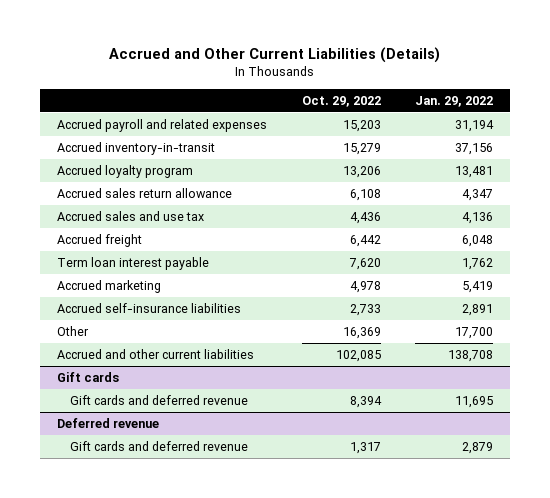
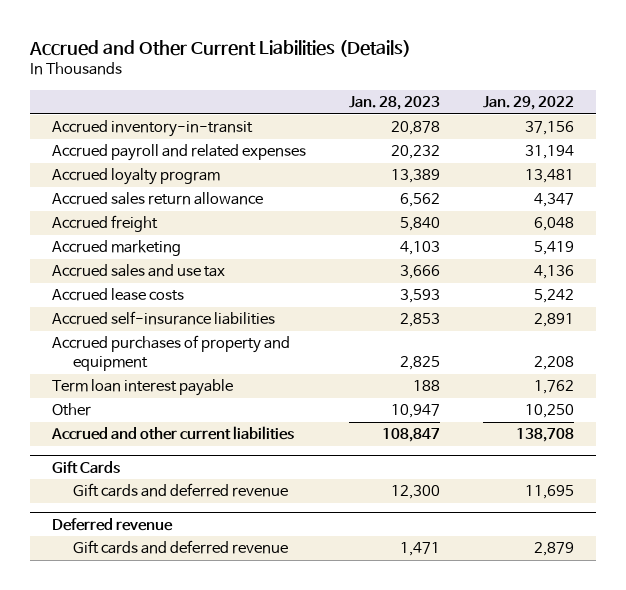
- | Oct. 29, 2022 | Jan. 29, 2022
+ | Jan. 28, 2023 | Jan. 29, 2022
moved down: Accrued payroll and related expenses | 20,232 | 31,194
moved down: Accrued sales and use tax | 3,666 | 4,136
+ Accrued lease costs | 3,593 | 5,242
- Other | 16,369 | 17,700
+ Accrued purchases of property and equipment | 2,825 | 2,208
moved down: Term loan interest payable | 188 | 1,762
+ Other | 10,947 | 10,250
- Gift cards
+ Gift Cards

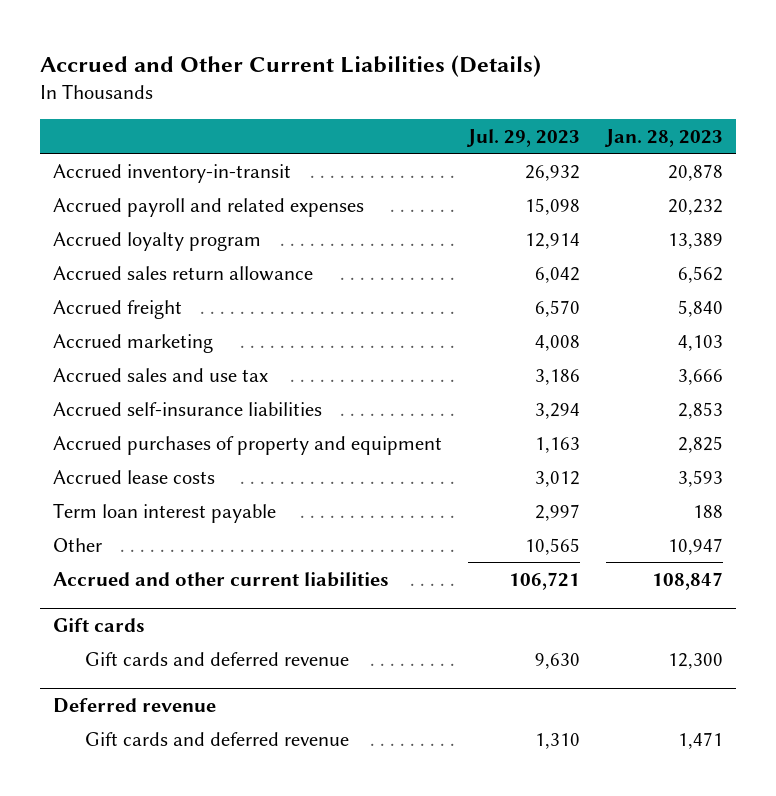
- | Jan. 28, 2023 | Jan. 29, 2022
+ | Jul. 29, 2023 | Jan. 28, 2023
moved down: Accrued lease costs | 3,012 | 3,593
- Gift Cards
+ Gift cards

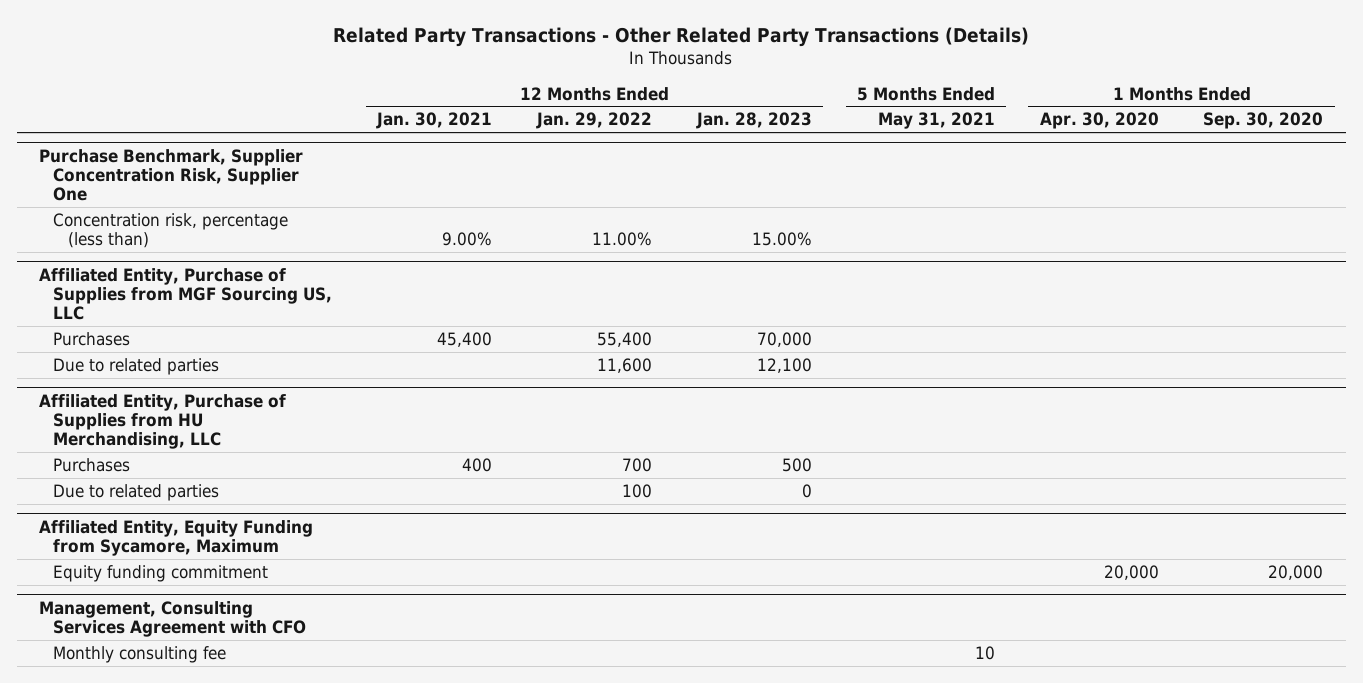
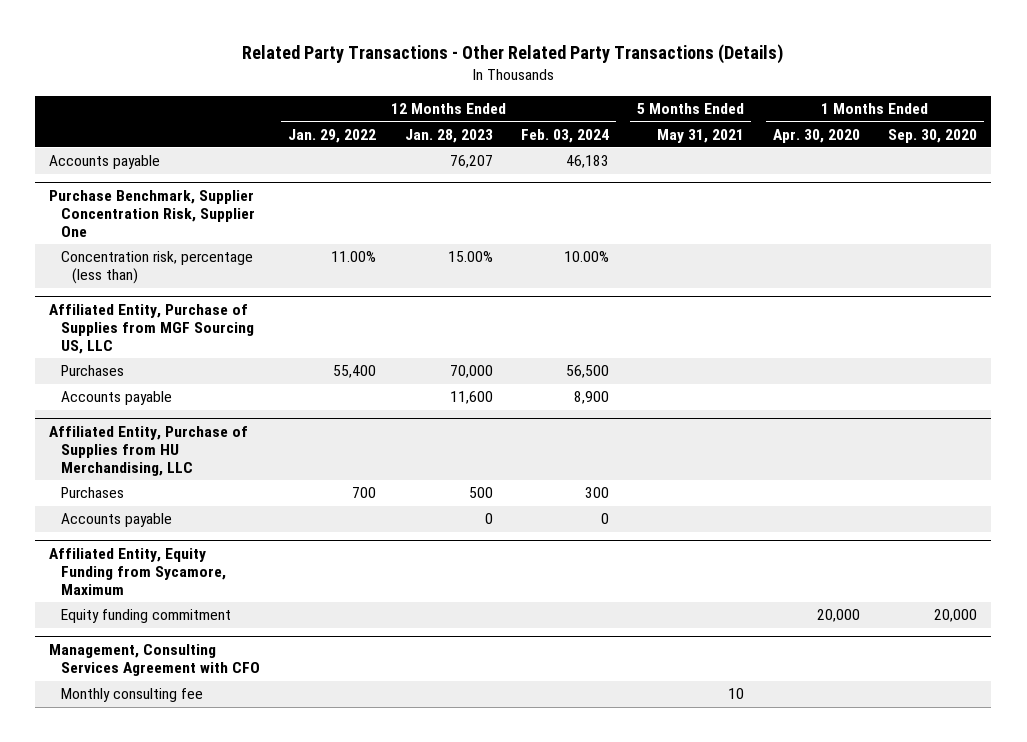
- | 12 Months Ended Jan. 30, 2021 | 12 Months Ended Jan. 29, 2022 | 12 Months Ended Jan. 28, 2023 | 5 Months Ended May 31, 2021 | 1 Months Ended Apr. 30, 2020 | 1 Months Ended Sep. 30, 2020
+ | 12 Months Ended Jan. 29, 2022 | 12 Months Ended Jan. 28, 2023 | 12 Months Ended Feb. 03, 2024 | 5 Months Ended May 31, 2021 | 1 Months Ended Apr. 30, 2020 | 1 Months Ended Sep. 30, 2020
+ Accounts payable | | 76,207 | 46,183 | | |
@ Affiliated Entity, Purchase of Supplies from MGF Sourcing US, LLC
- Due to related parties | | 11,600 | 12,100 | | |
+ Accounts payable | | 11,600 | 8,900 | | |
@ Affiliated Entity, Purchase of Supplies from HU Merchandising, LLC
- Due to related parties | | 100 | 0 | | |
+ Accounts payable | | 0 | 0 | | |

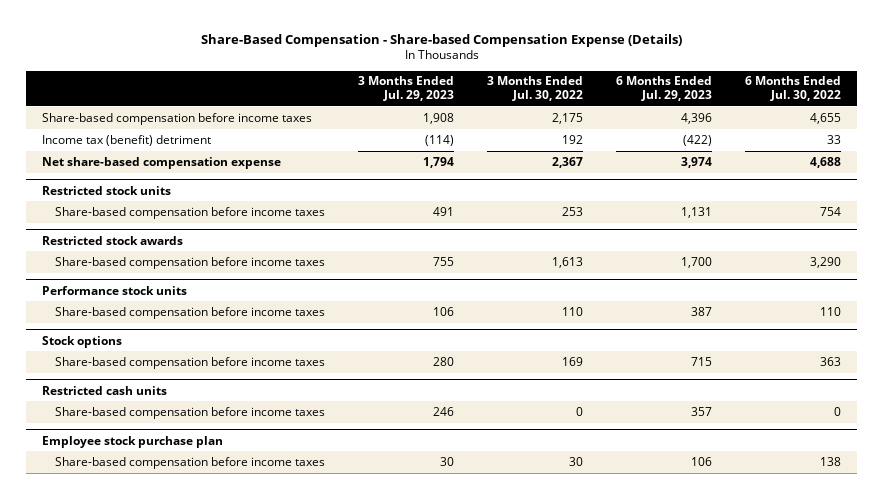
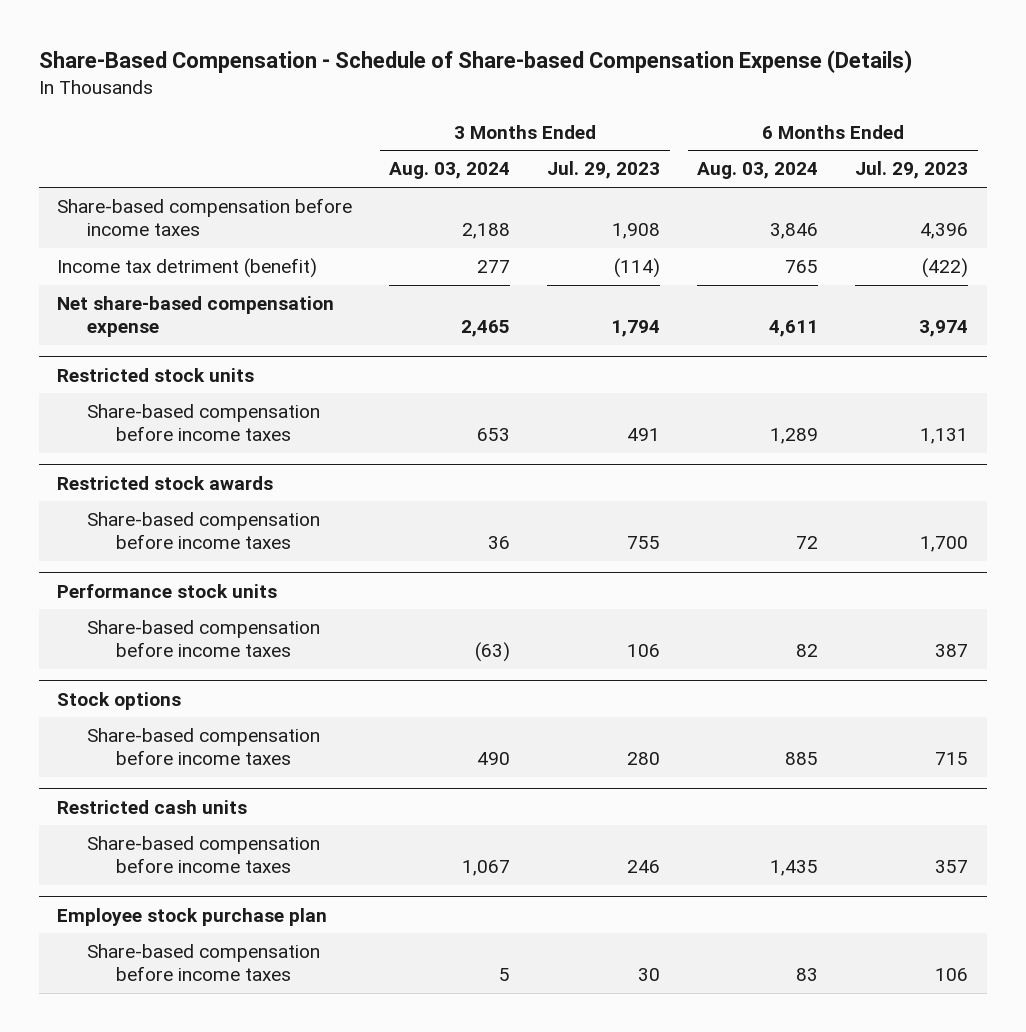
- Share-Based Compensation - Share-based Compensation Expense (Details)
+ Share-Based Compensation - Schedule of Share-based Compensation Expense (Details)
- | 3 Months Ended Jul. 29, 2023 | 3 Months Ended Jul. 30, 2022 | 6 Months Ended Jul. 29, 2023 | 6 Months Ended Jul. 30, 2022
+ | 3 Months Ended Aug. 03, 2024 | 3 Months Ended Jul. 29, 2023 | 6 Months Ended Aug. 03, 2024 | 6 Months Ended Jul. 29, 2023
- Income tax (benefit) detriment | (114) | 192 | (422) | 33
+ Income tax detriment (benefit) | 277 | (114) | 765 | (422)

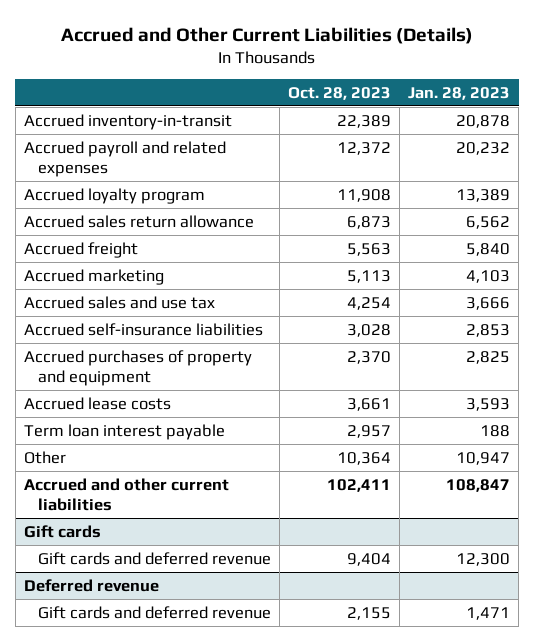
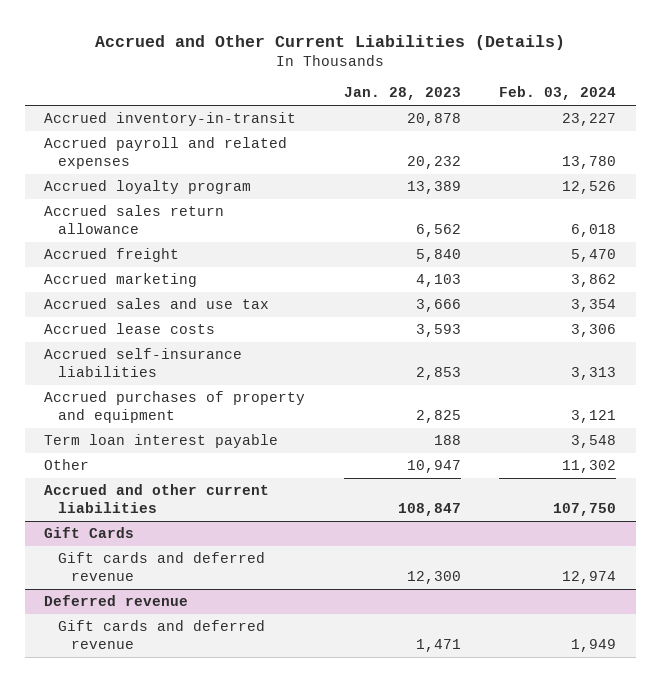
- | Oct. 28, 2023 | Jan. 28, 2023
+ | Jan. 28, 2023 | Feb. 03, 2024
moved up: Accrued lease costs | 3,593 | 3,306
- Gift cards
+ Gift Cards

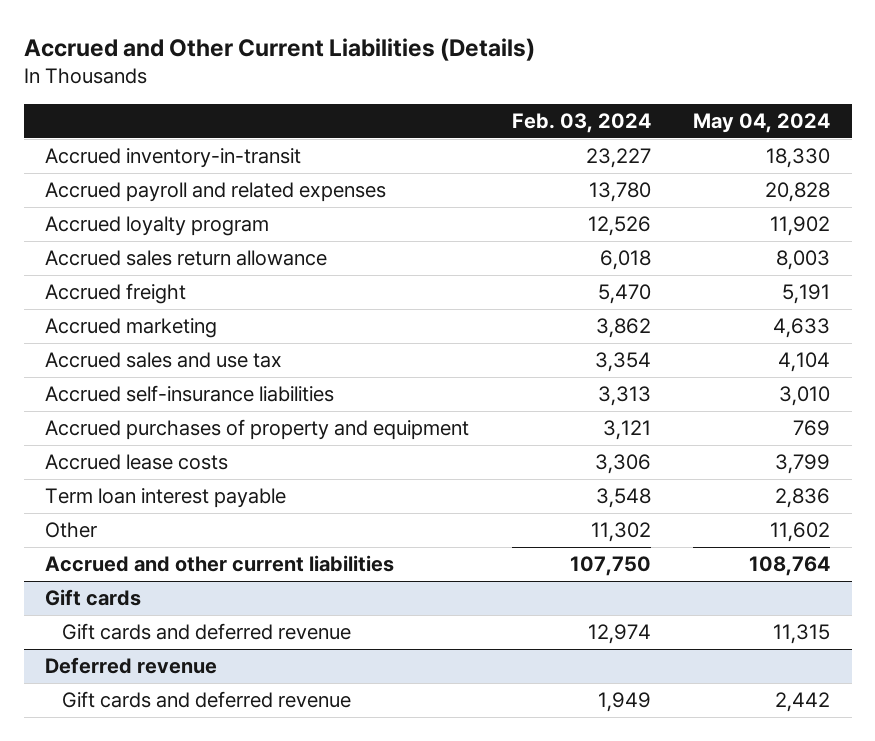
- | Jan. 28, 2023 | Feb. 03, 2024
+ | Feb. 03, 2024 | May 04, 2024
moved down: Accrued lease costs | 3,306 | 3,799
- Gift Cards
+ Gift cards

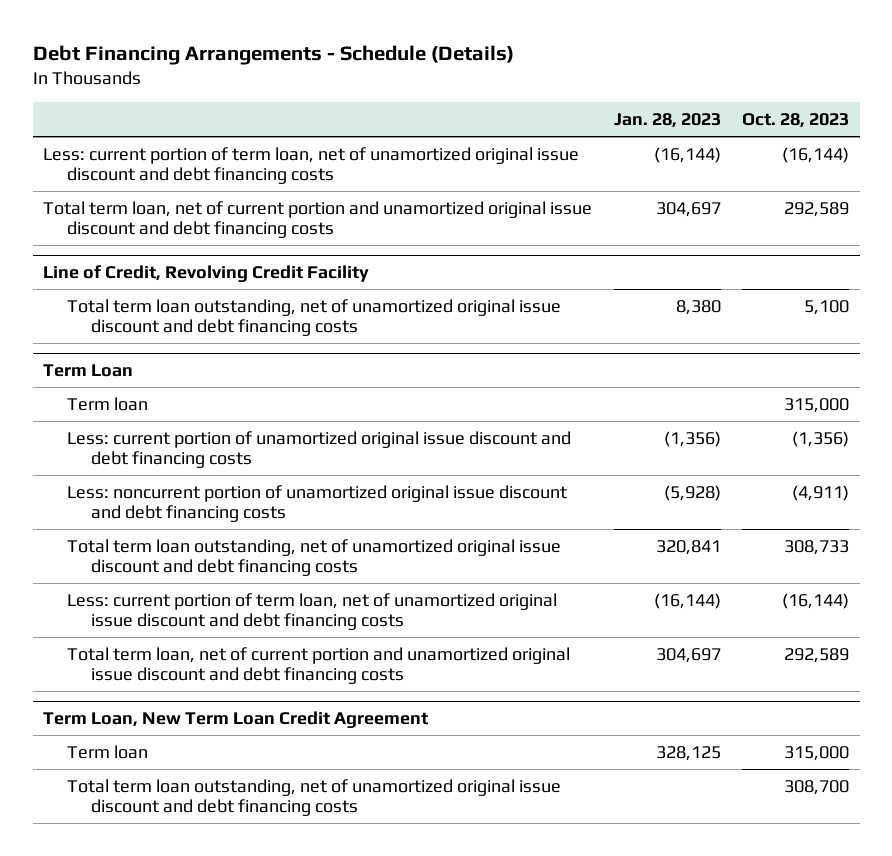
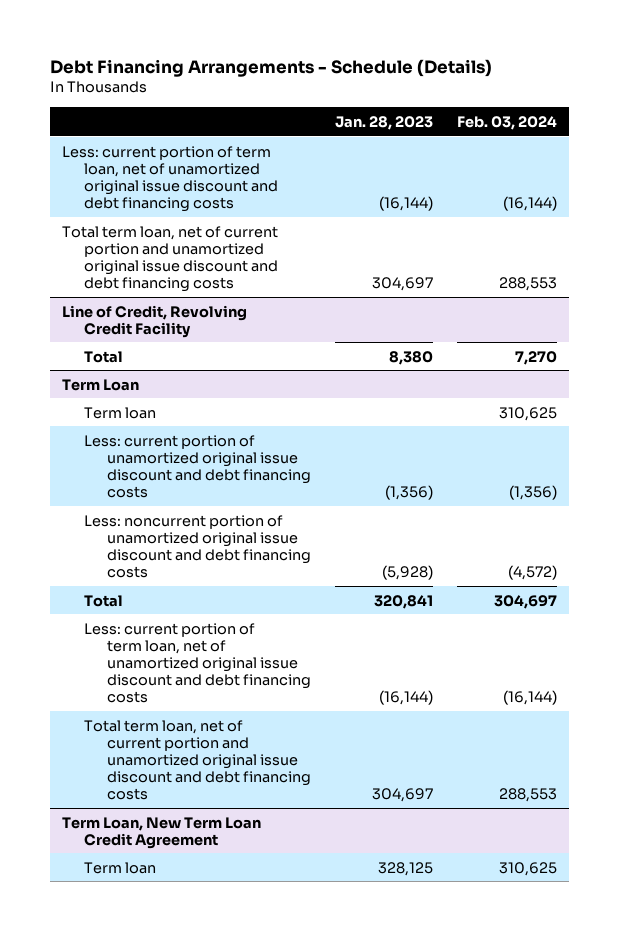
- | Jan. 28, 2023 | Oct. 28, 2023
+ | Jan. 28, 2023 | Feb. 03, 2024
@ Line of Credit, Revolving Credit Facility
- Total term loan outstanding, net of unamortized original issue discount and debt financing costs | 8,380 | 5,100
+ Total | 8,380 | 7,270
@ Term Loan
- Total term loan outstanding, net of unamortized original issue discount and debt financing costs | 320,841 | 308,733
+ Total | 320,841 | 304,697
@ Term Loan, New Term Loan Credit Agreement
- Total term loan outstanding, net of unamortized original issue discount and debt financing costs | | 308,700

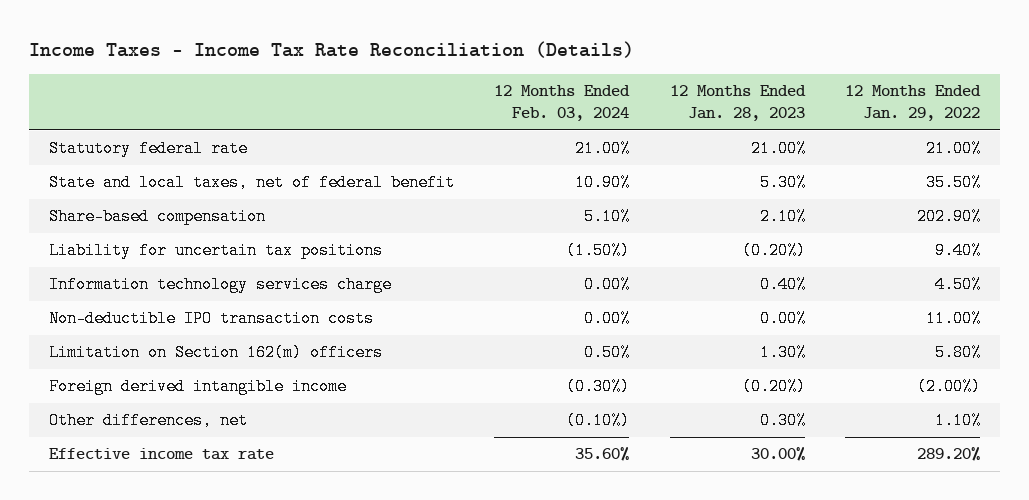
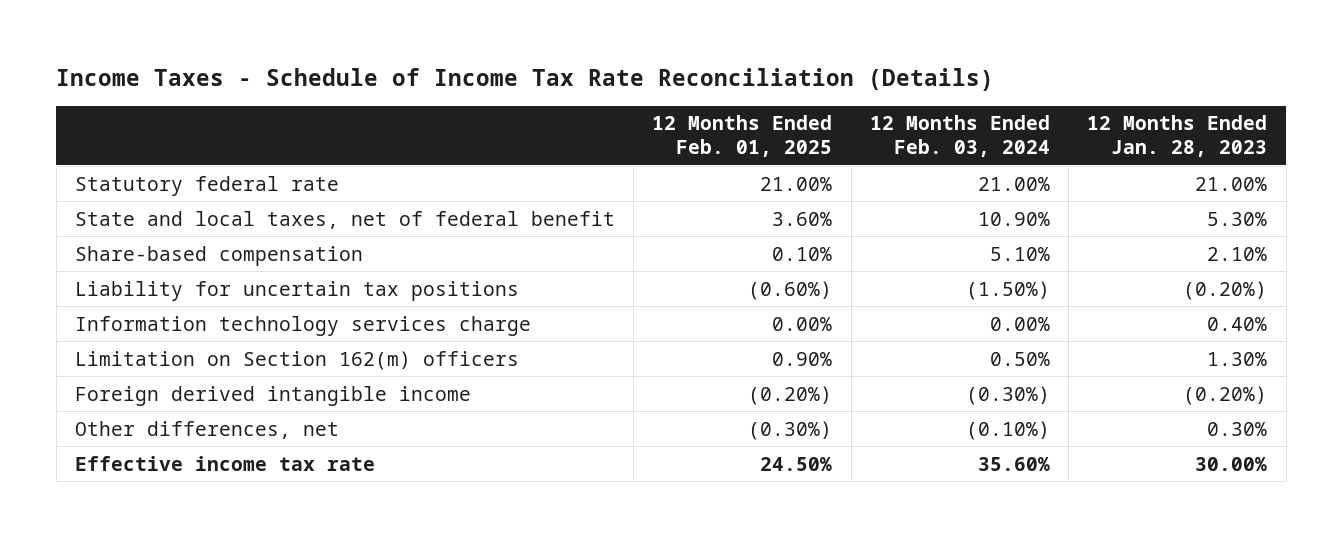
- Income Taxes - Income Tax Rate Reconciliation (Details)
+ Income Taxes - Schedule of Income Tax Rate Reconciliation (Details)
- | 12 Months Ended Feb. 03, 2024 | 12 Months Ended Jan. 28, 2023 | 12 Months Ended Jan. 29, 2022
+ | 12 Months Ended Feb. 01, 2025 | 12 Months Ended Feb. 03, 2024 | 12 Months Ended Jan. 28, 2023
- Non-deductible IPO transaction costs | 0.00% | 0.00% | 11.00%

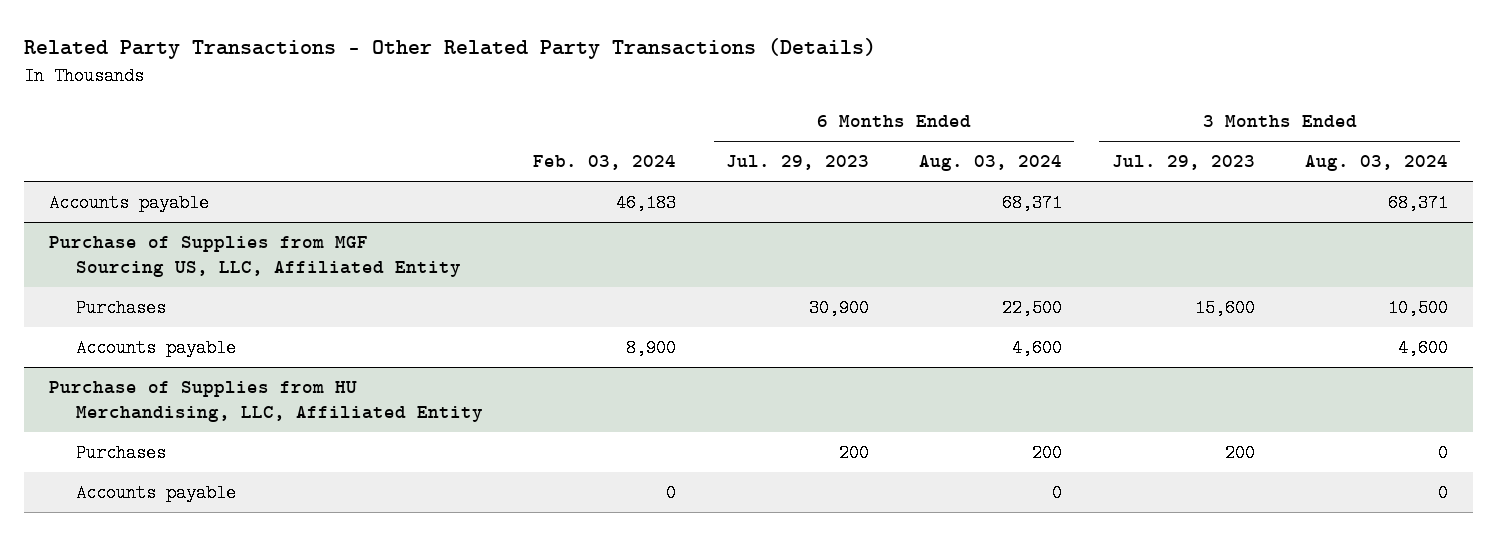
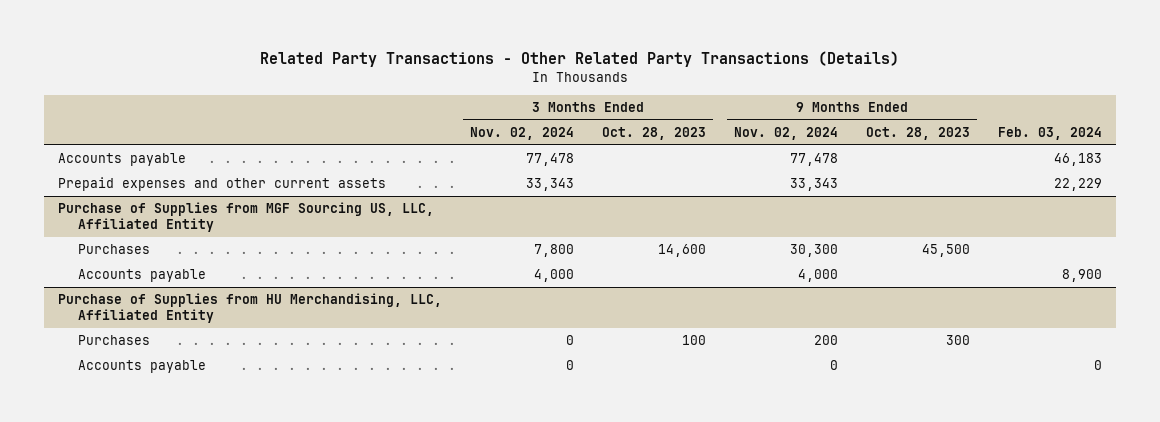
- | Feb. 03, 2024 | 6 Months Ended Jul. 29, 2023 | 6 Months Ended Aug. 03, 2024 | 3 Months Ended Jul. 29, 2023 | 3 Months Ended Aug. 03, 2024
+ | 3 Months Ended Nov. 02, 2024 | 3 Months Ended Oct. 28, 2023 | 9 Months Ended Nov. 02, 2024 | 9 Months Ended Oct. 28, 2023 | Feb. 03, 2024
+ Prepaid expenses and other current assets | 33,343 | | 33,343 | | 22,229

